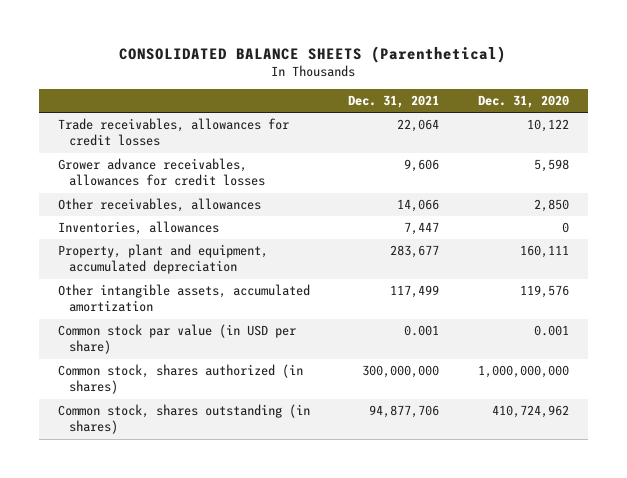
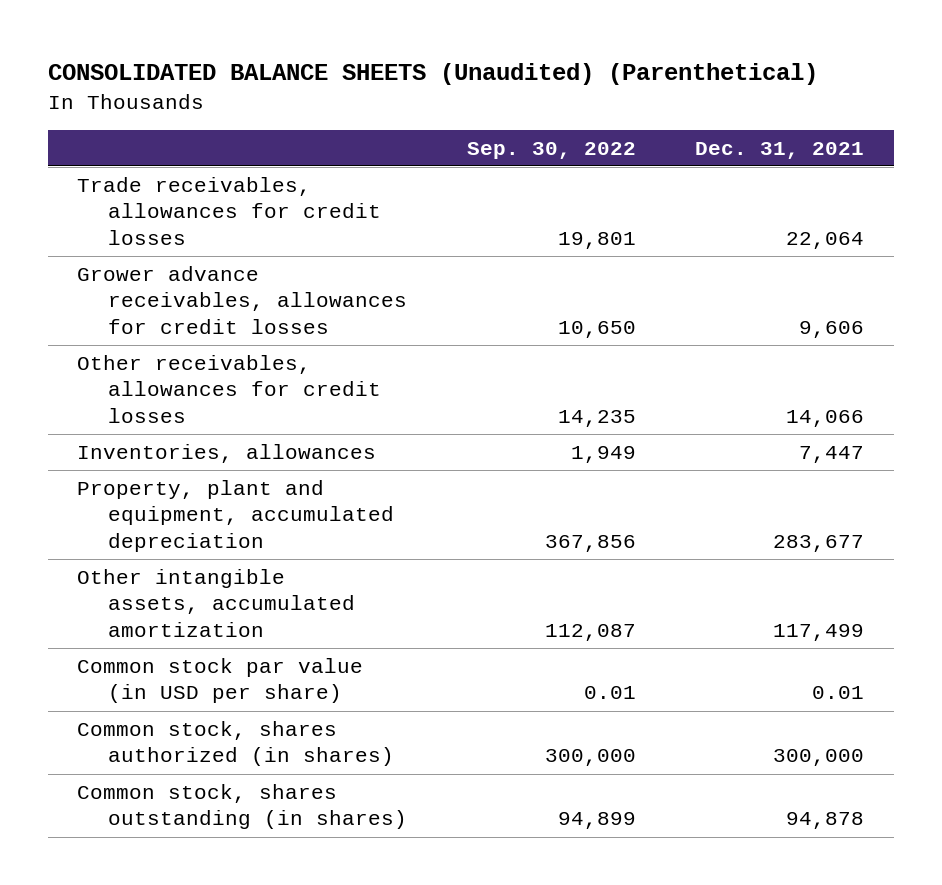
- CONSOLIDATED BALANCE SHEETS (Parenthetical)
+ CONSOLIDATED BALANCE SHEETS (Unaudited) (Parenthetical)
- | Dec. 31, 2021 | Dec. 31, 2020
+ | Sep. 30, 2022 | Dec. 31, 2021
- Other receivables, allowances | 14,066 | 2,850
+ Other receivables, allowances for credit losses | 14,235 | 14,066
- Common stock par value (in USD per share) | 0.001 | 0.001
- Common stock, shares authorized (in shares) | 300,000,000 | 1,000,000,000
- Common stock, shares outstanding (in shares) | 94,877,706 | 410,724,962
+ Common stock par value (in USD per share) | 0.01 | 0.01
+ Common stock, shares authorized (in shares) | 300,000 | 300,000
+ Common stock, shares outstanding (in shares) | 94,899 | 94,878

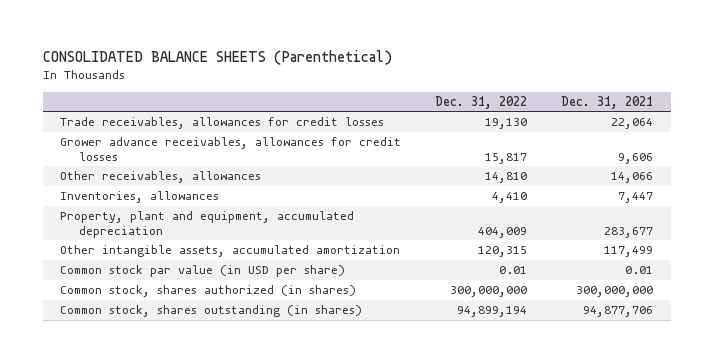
- CONSOLIDATED BALANCE SHEETS (Unaudited) (Parenthetical)
+ CONSOLIDATED BALANCE SHEETS (Parenthetical)
- | Sep. 30, 2022 | Dec. 31, 2021
+ | Dec. 31, 2022 | Dec. 31, 2021
- Other receivables, allowances for credit losses | 14,235 | 14,066
+ Other receivables, allowances | 14,810 | 14,066
- Common stock, shares authorized (in shares) | 300,000 | 300,000
- Common stock, shares outstanding (in shares) | 94,899 | 94,878
+ Common stock, shares authorized (in shares) | 300,000,000 | 300,000,000
+ Common stock, shares outstanding (in shares) | 94,899,194 | 94,877,706

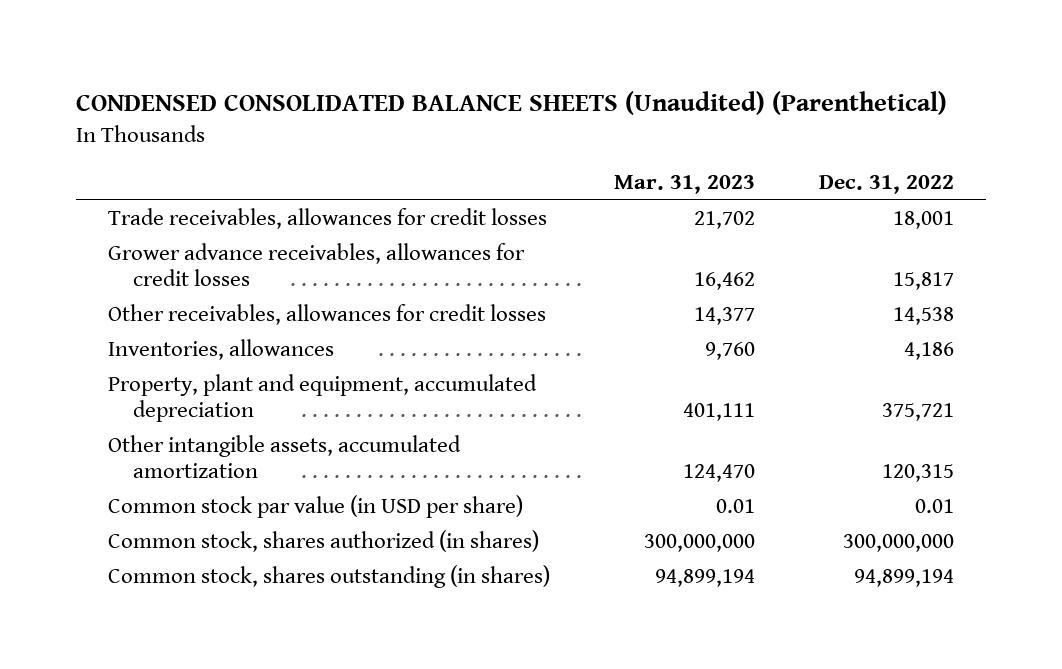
- CONSOLIDATED BALANCE SHEETS (Parenthetical)
+ CONDENSED CONSOLIDATED BALANCE SHEETS (Unaudited) (Parenthetical)
- | Dec. 31, 2022 | Dec. 31, 2021
+ | Mar. 31, 2023 | Dec. 31, 2022
- Trade receivables, allowances for credit losses | 19,130 | 22,064
+ Trade receivables, allowances for credit losses | 21,702 | 18,001
- Other receivables, allowances | 14,810 | 14,066
- Inventories, allowances | 4,410 | 7,447
- Property, plant and equipment, accumulated depreciation | 404,009 | 283,677
+ Other receivables, allowances for credit losses | 14,377 | 14,538
+ Inventories, allowances | 9,760 | 4,186
+ Property, plant and equipment, accumulated depreciation | 401,111 | 375,721

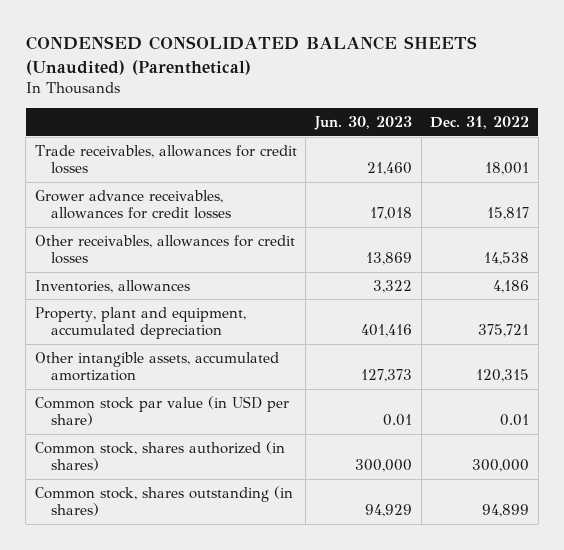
- | Mar. 31, 2023 | Dec. 31, 2022
+ | Jun. 30, 2023 | Dec. 31, 2022
- Common stock, shares authorized (in shares) | 300,000,000 | 300,000,000
- Common stock, shares outstanding (in shares) | 94,899,194 | 94,899,194
+ Common stock, shares authorized (in shares) | 300,000 | 300,000
+ Common stock, shares outstanding (in shares) | 94,929 | 94,899

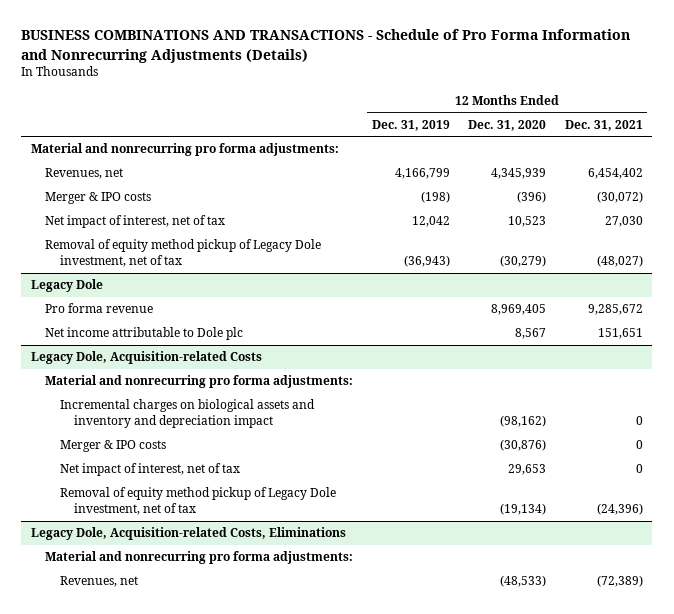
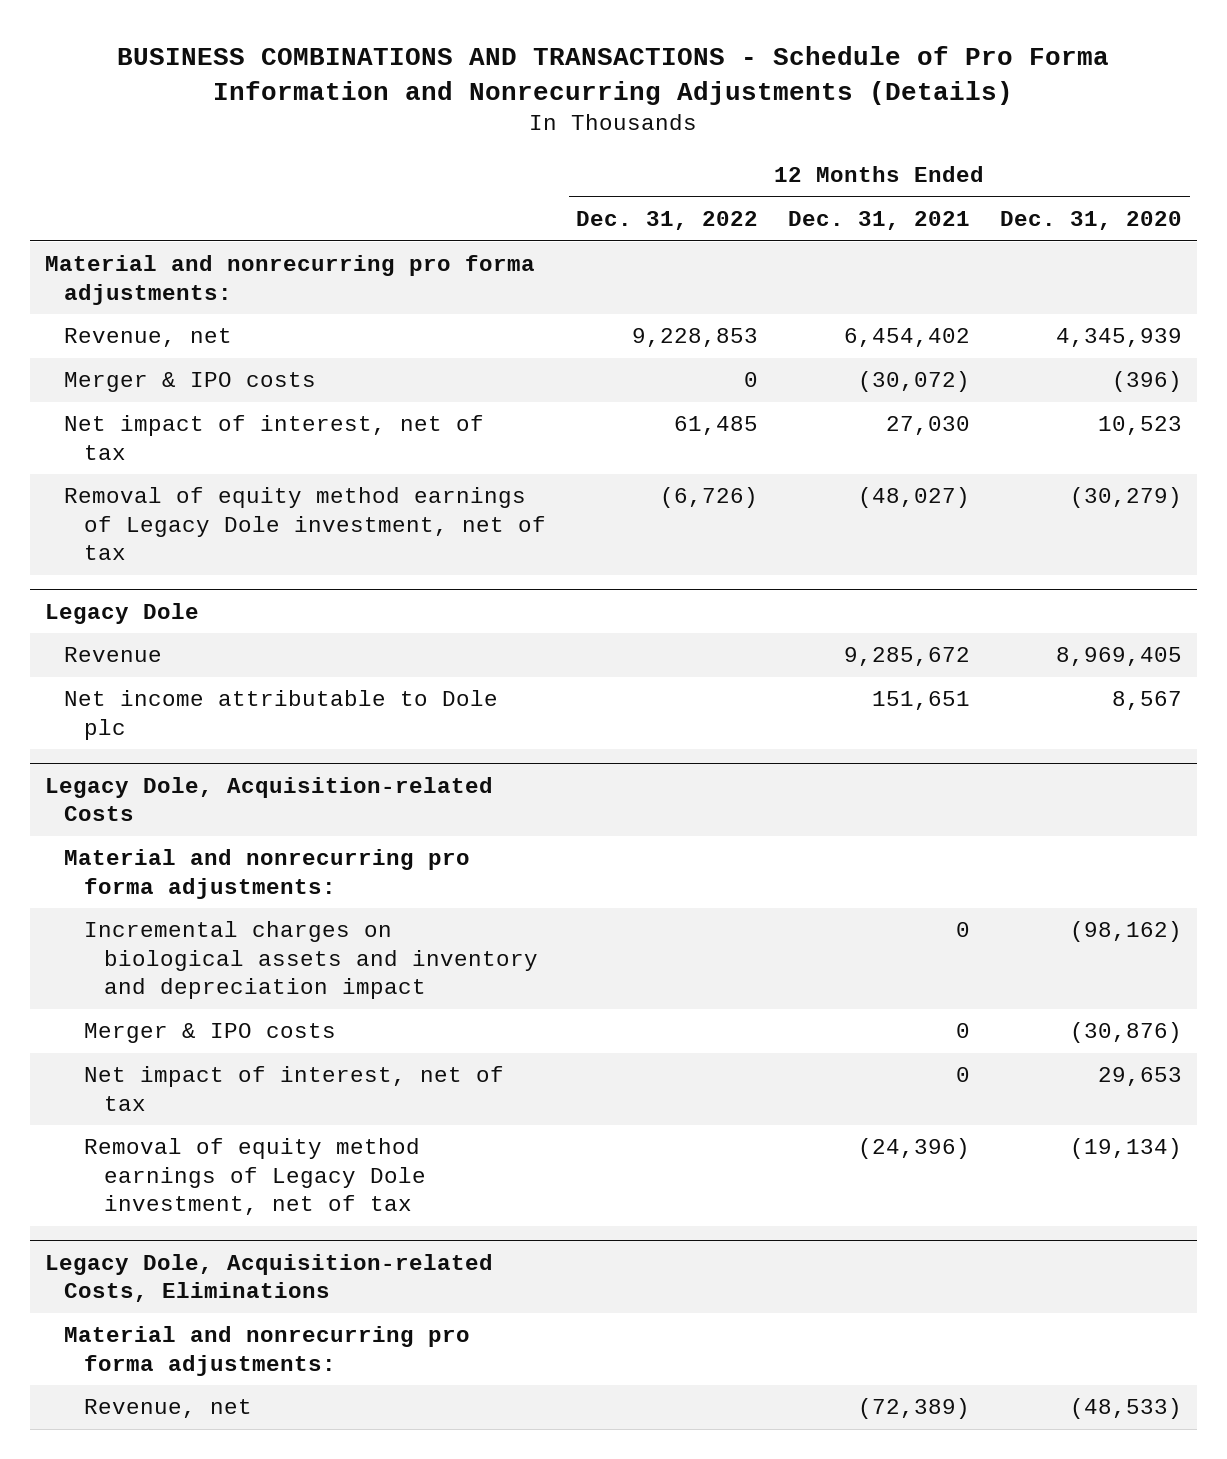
- | 12 Months Ended Dec. 31, 2019 | 12 Months Ended Dec. 31, 2020 | 12 Months Ended Dec. 31, 2021
+ | 12 Months Ended Dec. 31, 2022 | 12 Months Ended Dec. 31, 2021 | 12 Months Ended Dec. 31, 2020
- Revenues, net | 4,166,799 | 4,345,939 | 6,454,402
+ Revenue, net | 9,228,853 | 6,454,402 | 4,345,939
- Removal of equity method pickup of Legacy Dole investment, net of tax | (36,943) | (30,279) | (48,027)
+ Removal of equity method earnings of Legacy Dole investment, net of tax | (6,726) | (48,027) | (30,279)
@ Legacy Dole
- Pro forma revenue | | 8,969,405 | 9,285,672
+ Revenue | | 9,285,672 | 8,969,405
@ Legacy Dole, Acquisition-related Costs
- Removal of equity method pickup of Legacy Dole investment, net of tax | | (19,134) | (24,396)
+ Removal of equity method earnings of Legacy Dole investment, net of tax | | (24,396) | (19,134)
@ Legacy Dole, Acquisition-related Costs, Eliminations
- Revenues, net | | (48,533) | (72,389)
+ Revenue, net | | (72,389) | (48,533)

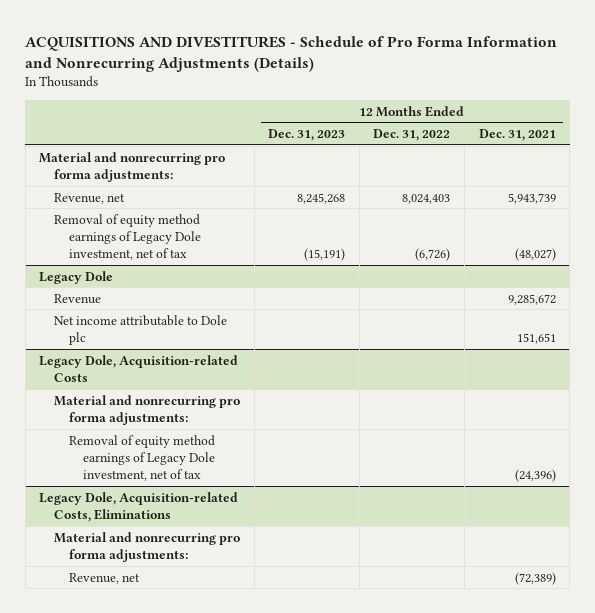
- BUSINESS COMBINATIONS AND TRANSACTIONS - Schedule of Pro Forma Information and Nonrecurring Adjustments (Details)
+ ACQUISITIONS AND DIVESTITURES - Schedule of Pro Forma Information and Nonrecurring Adjustments (Details)
- | 12 Months Ended Dec. 31, 2022 | 12 Months Ended Dec. 31, 2021 | 12 Months Ended Dec. 31, 2020
+ | 12 Months Ended Dec. 31, 2023 | 12 Months Ended Dec. 31, 2022 | 12 Months Ended Dec. 31, 2021
- Revenue, net | 9,228,853 | 6,454,402 | 4,345,939
- Merger & IPO costs | 0 | (30,072) | (396)
- Net impact of interest, net of tax | 61,485 | 27,030 | 10,523
+ Revenue, net | 8,245,268 | 8,024,403 | 5,943,739
@ Legacy Dole, Acquisition-related Costs
- Incremental charges on biological assets and inventory and depreciation impact | | 0 | (98,162)
- Merger & IPO costs | | 0 | (30,876)
- Net impact of interest, net of tax | | 0 | 29,653

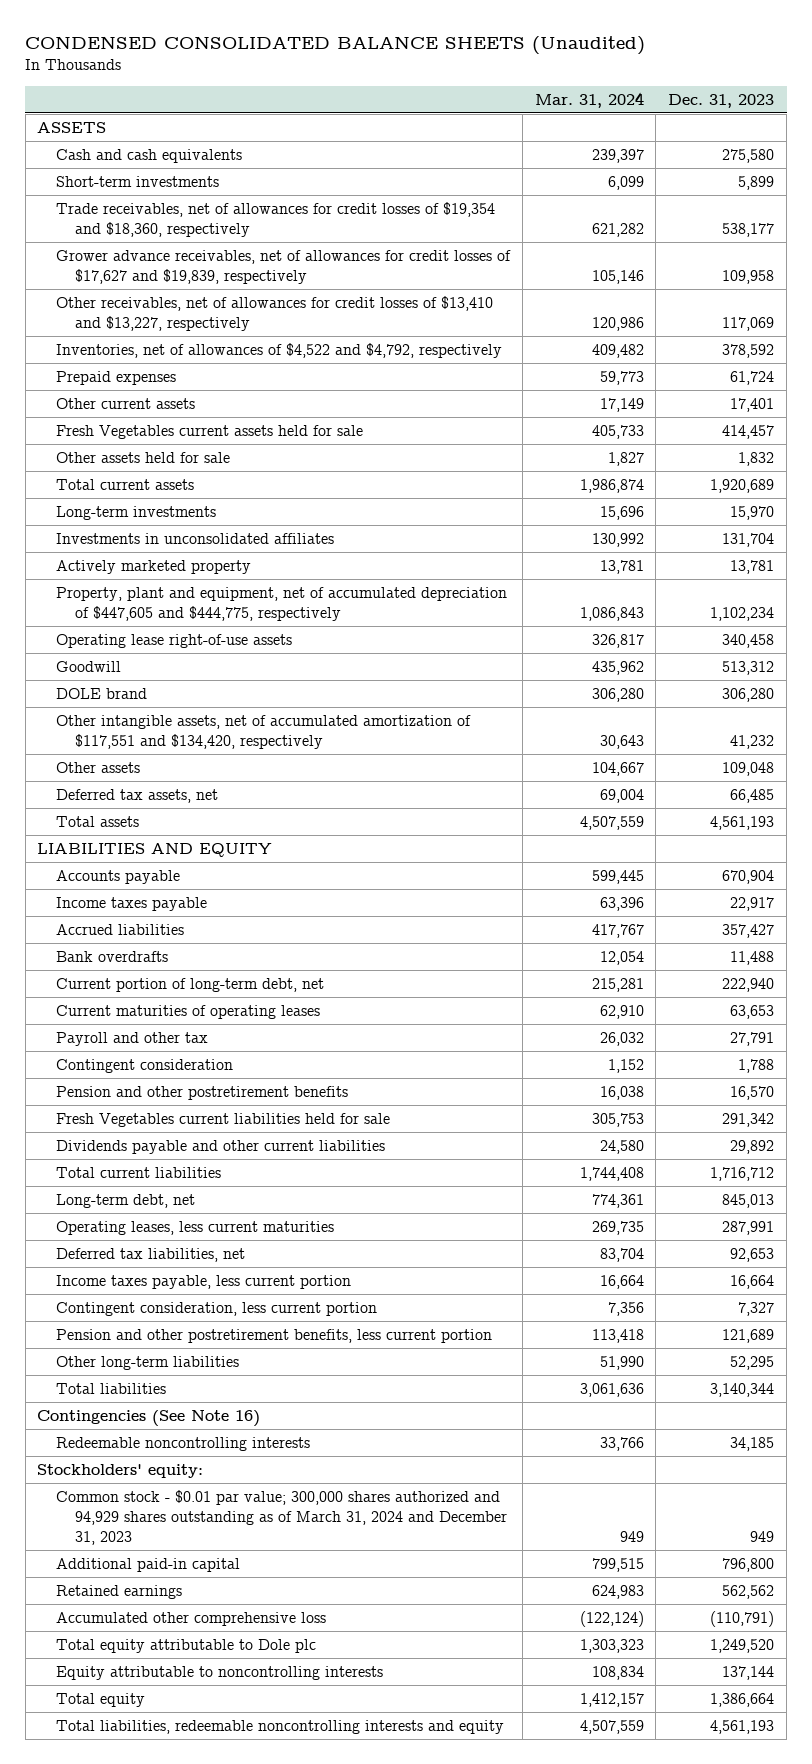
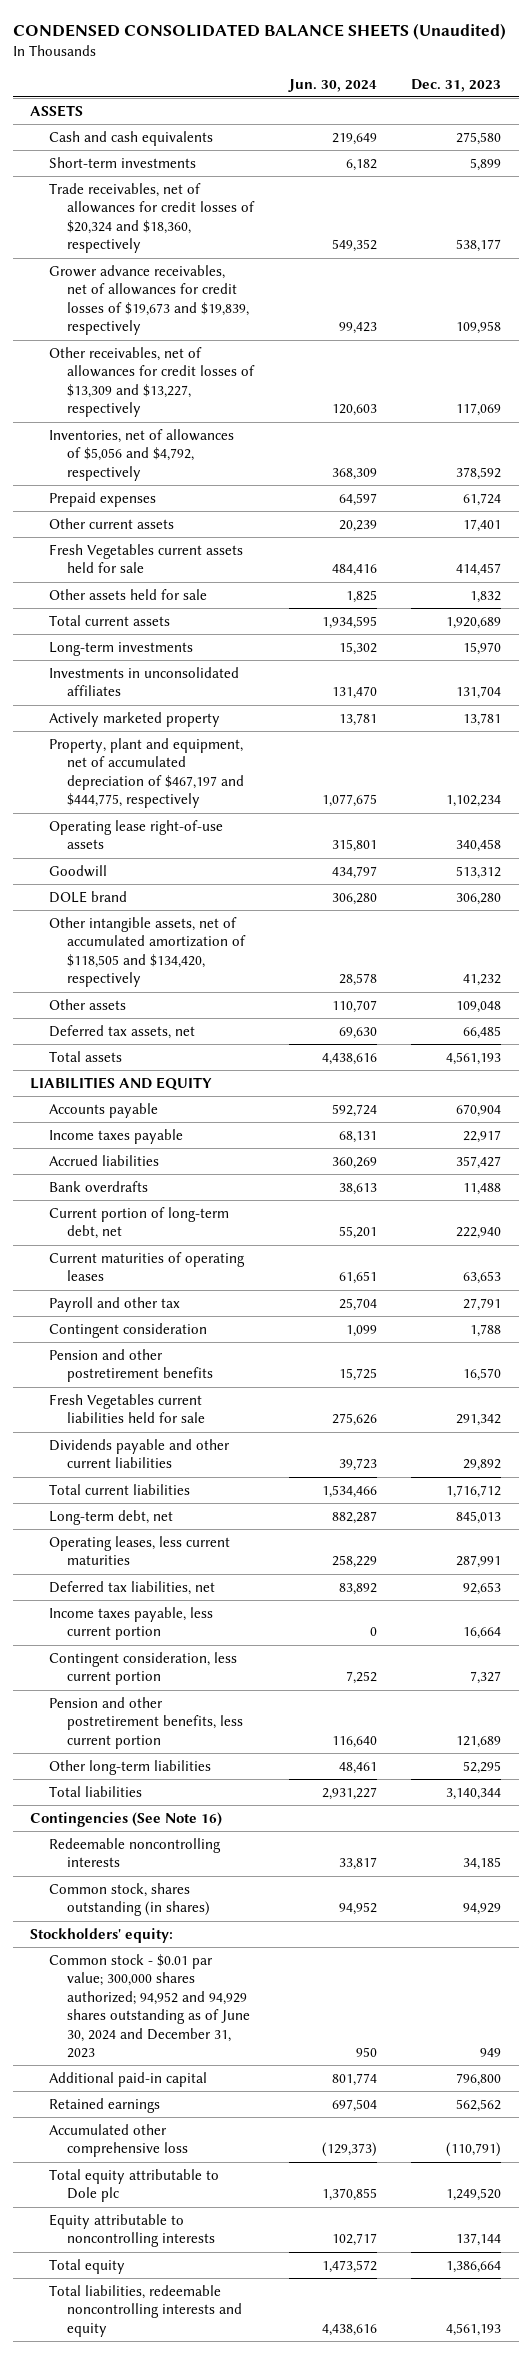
- | Mar. 31, 2024 | Dec. 31, 2023
+ | Jun. 30, 2024 | Dec. 31, 2023
- Trade receivables, net of allowances for credit losses of $19,354 and $18,360, respectively | 621,282 | 538,177
- Grower advance receivables, net of allowances for credit losses of $17,627 and $19,839, respectively | 105,146 | 109,958
- Other receivables, net of allowances for credit losses of $13,410 and $13,227, respectively | 120,986 | 117,069
- Inventories, net of allowances of $4,522 and $4,792, respectively | 409,482 | 378,592
+ Trade receivables, net of allowances for credit losses of $20,324 and $18,360, respectively | 549,352 | 538,177
+ Grower advance receivables, net of allowances for credit losses of $19,673 and $19,839, respectively | 99,423 | 109,958
+ Other receivables, net of allowances for credit losses of $13,309 and $13,227, respectively | 120,603 | 117,069
+ Inventories, net of allowances of $5,056 and $4,792, respectively | 368,309 | 378,592
- Property, plant and equipment, net of accumulated depreciation of $447,605 and $444,775, respectively | 1,086,843 | 1,102,234
+ Property, plant and equipment, net of accumulated depreciation of $467,197 and $444,775, respectively | 1,077,675 | 1,102,234
- Other intangible assets, net of accumulated amortization of $117,551 and $134,420, respectively | 30,643 | 41,232
+ Other intangible assets, net of accumulated amortization of $118,505 and $134,420, respectively | 28,578 | 41,232
+ Common stock, shares outstanding (in shares) | 94,952 | 94,929
- Common stock - $0.01 par value; 300,000 shares authorized and 94,929 shares outstanding as of March 31, 2024 and December 31, 2023 | 949 | 949
+ Common stock - $0.01 par value; 300,000 shares authorized; 94,952 and 94,929 shares outstanding as of June 30, 2024 and December 31, 2023 | 950 | 949

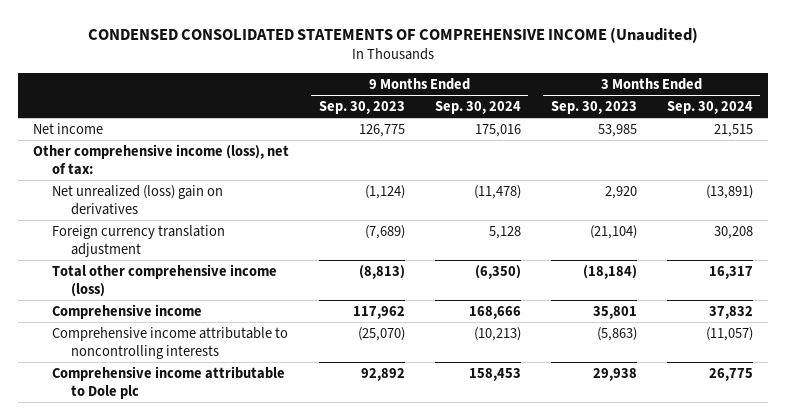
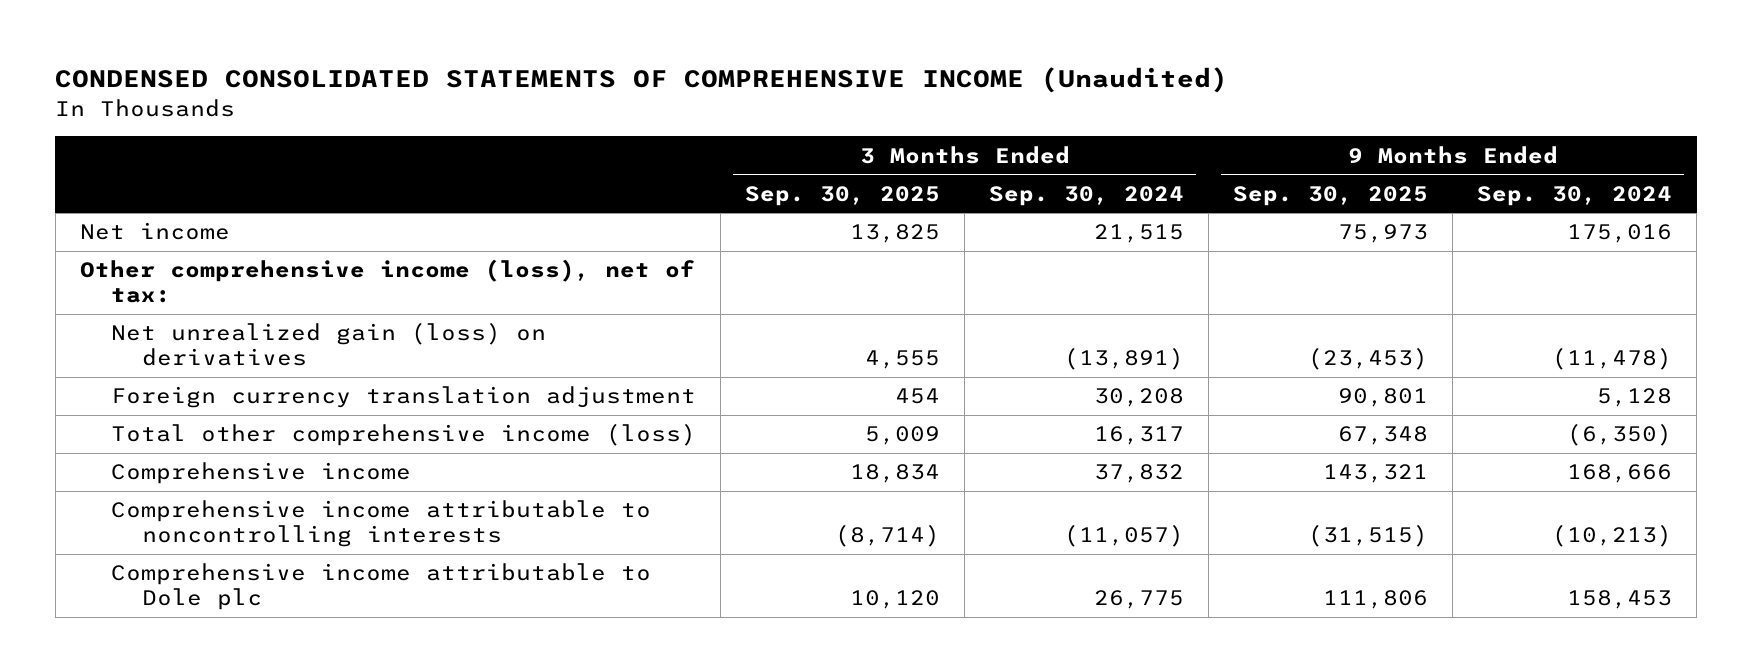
- | 9 Months Ended Sep. 30, 2023 | 9 Months Ended Sep. 30, 2024 | 3 Months Ended Sep. 30, 2023 | 3 Months Ended Sep. 30, 2024
+ | 3 Months Ended Sep. 30, 2025 | 3 Months Ended Sep. 30, 2024 | 9 Months Ended Sep. 30, 2025 | 9 Months Ended Sep. 30, 2024
- Net unrealized (loss) gain on derivatives | (1,124) | (11,478) | 2,920 | (13,891)
+ Net unrealized gain (loss) on derivatives | 4,555 | (13,891) | (23,453) | (11,478)

